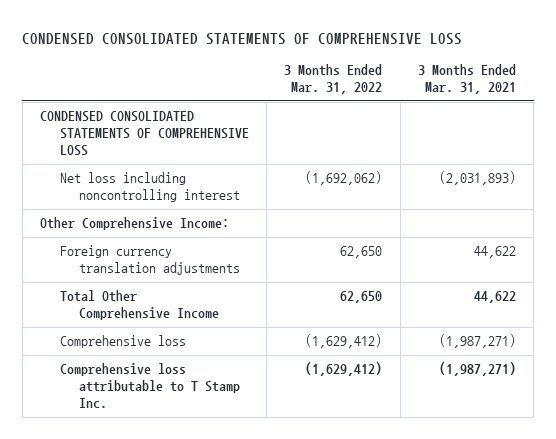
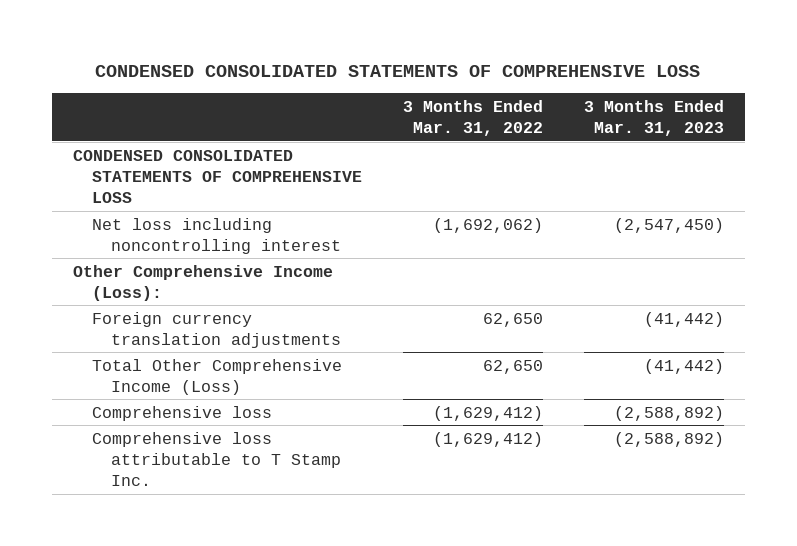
- | 3 Months Ended Mar. 31, 2022 | 3 Months Ended Mar. 31, 2021
+ | 3 Months Ended Mar. 31, 2022 | 3 Months Ended Mar. 31, 2023
- Other Comprehensive Income:
+ Other Comprehensive Income (Loss):
- Total Other Comprehensive Income | 62,650 | 44,622
+ Total Other Comprehensive Income (Loss) | 62,650 | (41,442)

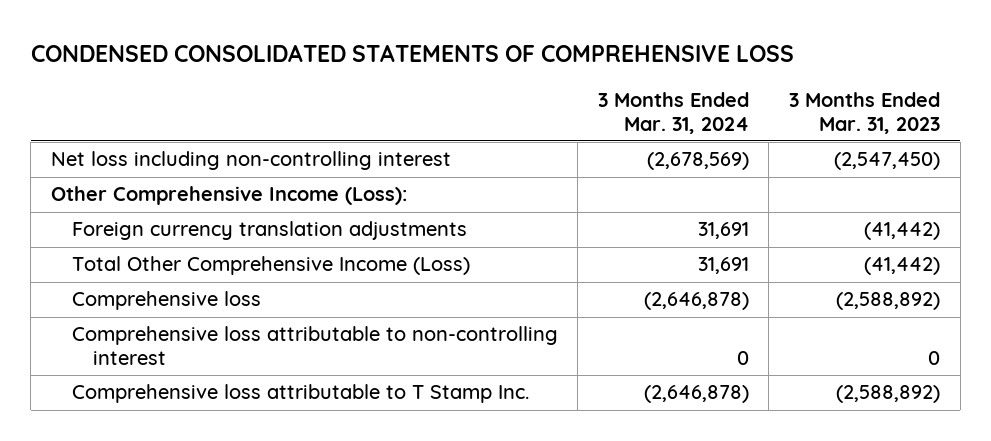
- | 3 Months Ended Mar. 31, 2022 | 3 Months Ended Mar. 31, 2023
+ | 3 Months Ended Mar. 31, 2024 | 3 Months Ended Mar. 31, 2023
- CONDENSED CONSOLIDATED STATEMENTS OF COMPREHENSIVE LOSS
- Net loss including noncontrolling interest | (1,692,062) | (2,547,450)
+ Net loss including non-controlling interest | (2,678,569) | (2,547,450)
+ Comprehensive loss attributable to non-controlling interest | 0 | 0

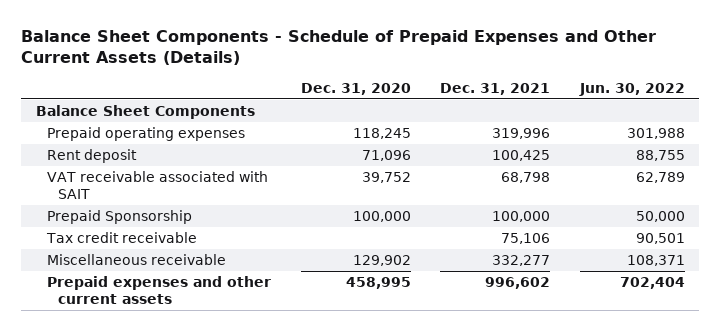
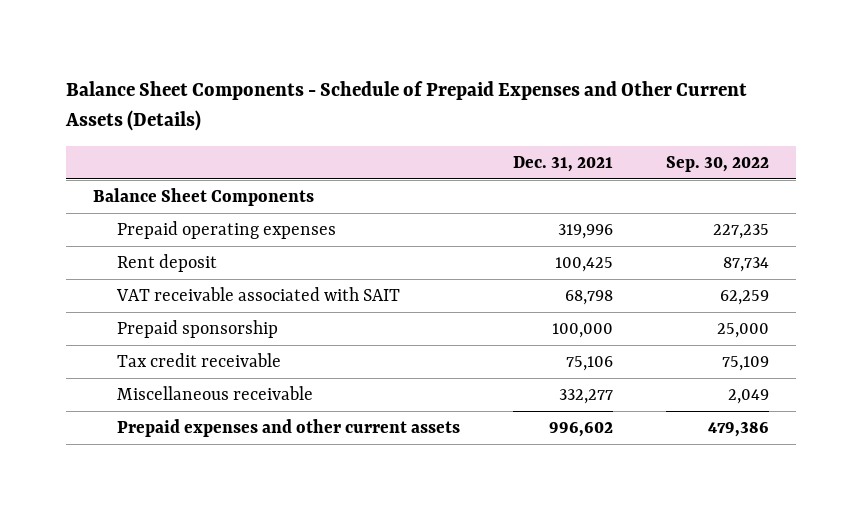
- | Dec. 31, 2020 | Dec. 31, 2021 | Jun. 30, 2022
+ | Dec. 31, 2021 | Sep. 30, 2022
- Prepaid Sponsorship | 100,000 | 100,000 | 50,000
+ Prepaid sponsorship | 100,000 | 25,000

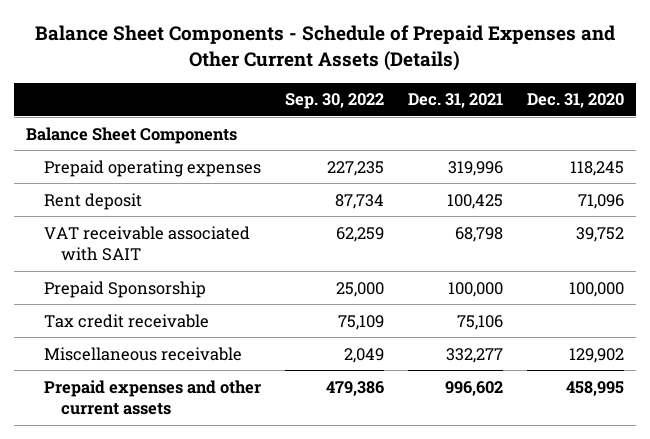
- | Dec. 31, 2021 | Sep. 30, 2022
+ | Sep. 30, 2022 | Dec. 31, 2021 | Dec. 31, 2020
- Prepaid sponsorship | 100,000 | 25,000
+ Prepaid Sponsorship | 25,000 | 100,000 | 100,000

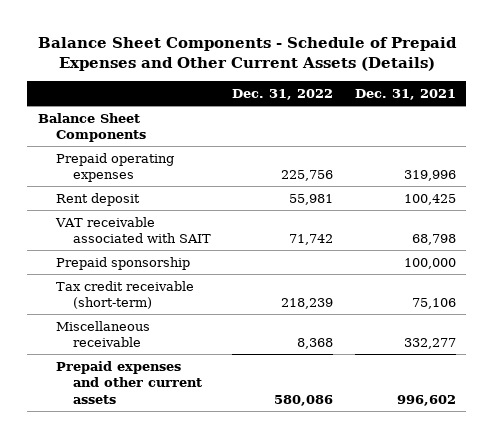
- | Sep. 30, 2022 | Dec. 31, 2021 | Dec. 31, 2020
+ | Dec. 31, 2022 | Dec. 31, 2021
- Prepaid Sponsorship | 25,000 | 100,000 | 100,000
- Tax credit receivable | 75,109 | 75,106 |
+ Prepaid sponsorship | | 100,000
+ Tax credit receivable (short-term) | 218,239 | 75,106

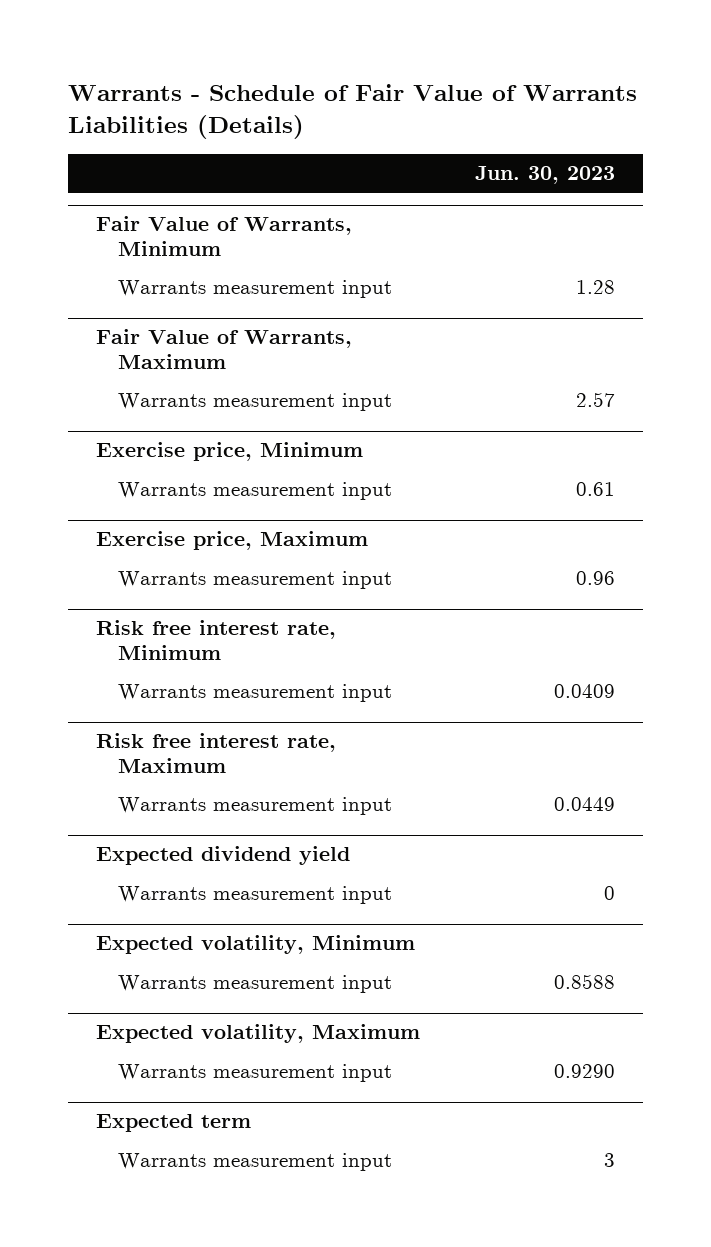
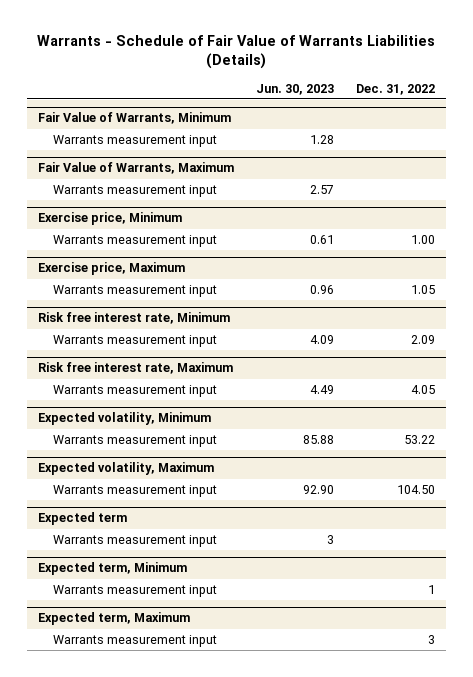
- | Jun. 30, 2023
+ | Jun. 30, 2023 | Dec. 31, 2022
@ Risk free interest rate, Minimum
- Warrants measurement input | 0.0409
+ Warrants measurement input | 4.09 | 2.09
@ Risk free interest rate, Maximum
- Warrants measurement input | 0.0449
- Expected dividend yield
- Warrants measurement input | 0
@ Risk free interest rate, Maximum
+ Warrants measurement input | 4.49 | 4.05
@ Expected volatility, Minimum
- Warrants measurement input | 0.8588
+ Warrants measurement input | 85.88 | 53.22
@ Expected volatility, Maximum
- Warrants measurement input | 0.9290
+ Warrants measurement input | 92.90 | 104.50
+ Expected term, Minimum
+ Warrants measurement input | | 1
+ Expected term, Maximum
+ Warrants measurement input | | 3

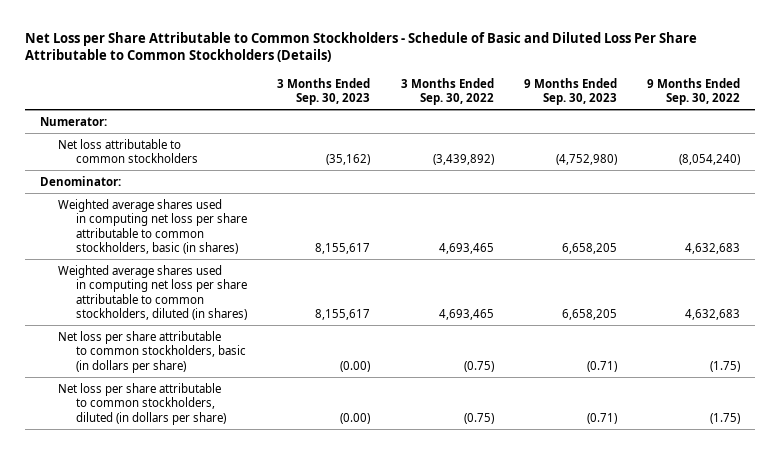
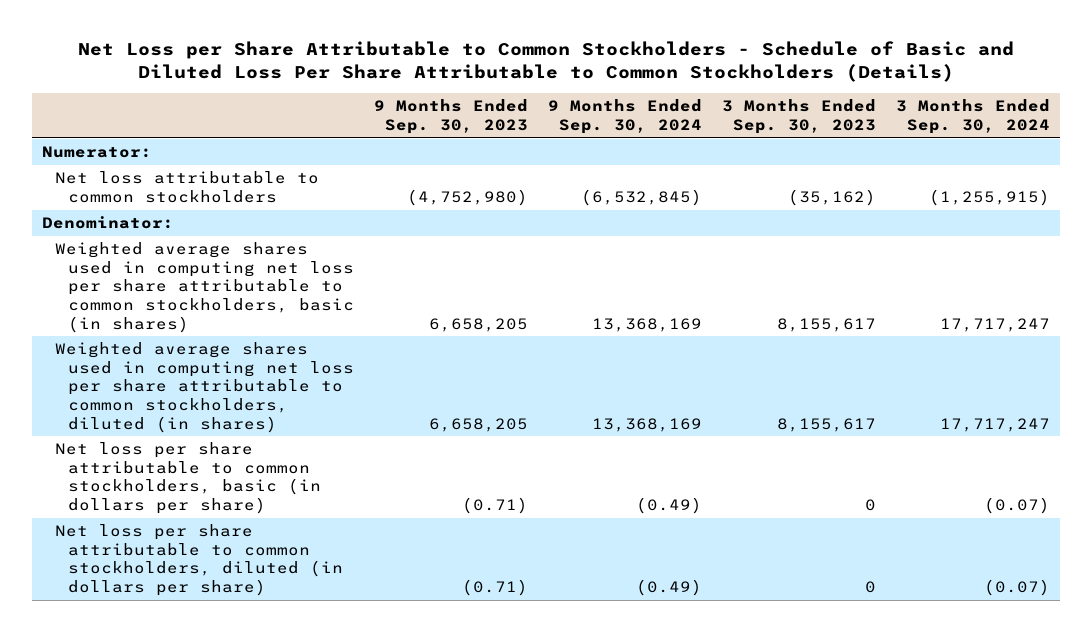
- | 3 Months Ended Sep. 30, 2023 | 3 Months Ended Sep. 30, 2022 | 9 Months Ended Sep. 30, 2023 | 9 Months Ended Sep. 30, 2022
+ | 9 Months Ended Sep. 30, 2023 | 9 Months Ended Sep. 30, 2024 | 3 Months Ended Sep. 30, 2023 | 3 Months Ended Sep. 30, 2024
- Net loss per share attributable to common stockholders, basic (in dollars per share) | (0.00) | (0.75) | (0.71) | (1.75)
- Net loss per share attributable to common stockholders, diluted (in dollars per share) | (0.00) | (0.75) | (0.71) | (1.75)
+ Net loss per share attributable to common stockholders, basic (in dollars per share) | (0.71) | (0.49) | 0 | (0.07)
+ Net loss per share attributable to common stockholders, diluted (in dollars per share) | (0.71) | (0.49) | 0 | (0.07)

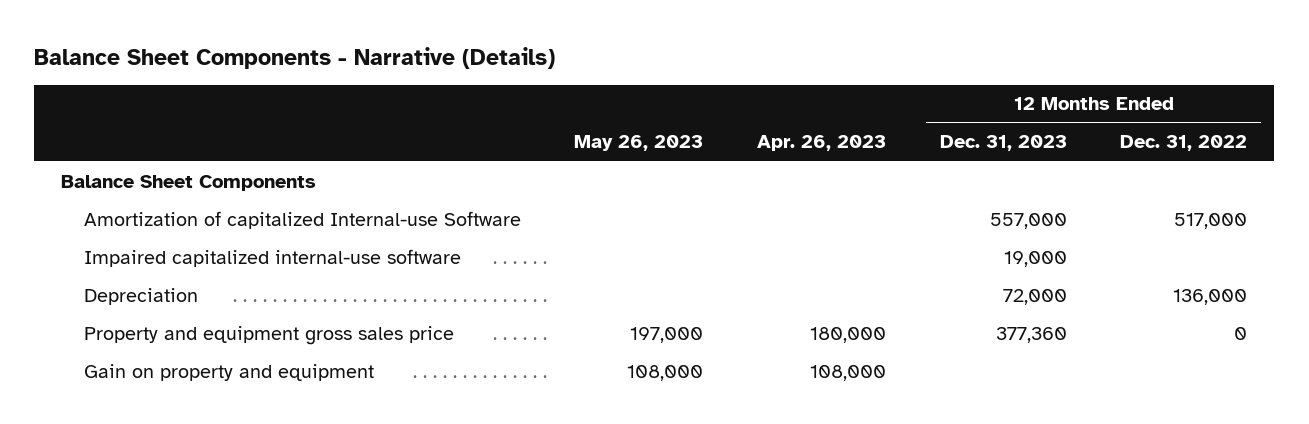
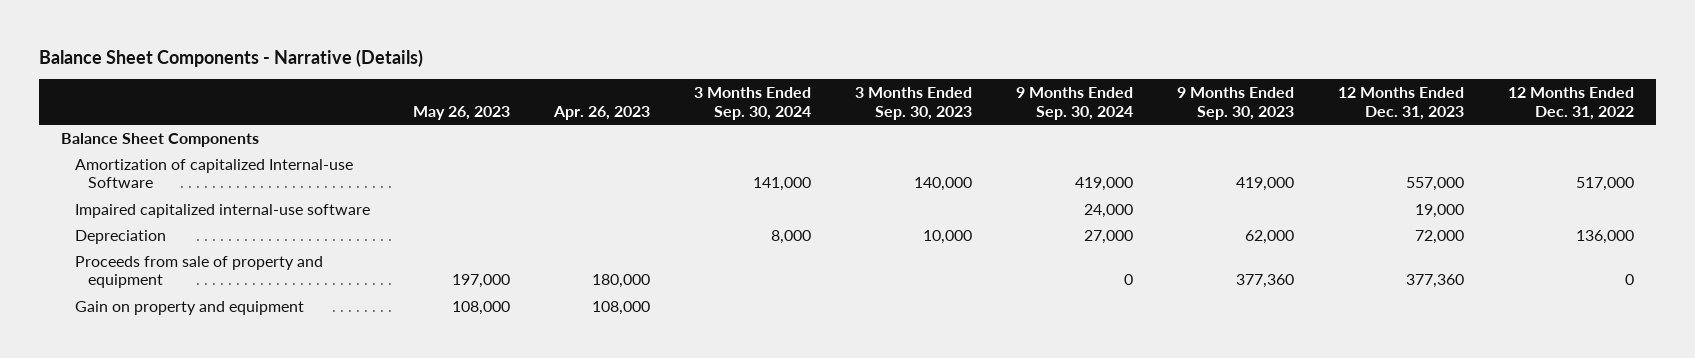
- | May 26, 2023 | Apr. 26, 2023 | 12 Months Ended Dec. 31, 2023 | 12 Months Ended Dec. 31, 2022
+ | May 26, 2023 | Apr. 26, 2023 | 3 Months Ended Sep. 30, 2024 | 3 Months Ended Sep. 30, 2023 | 9 Months Ended Sep. 30, 2024 | 9 Months Ended Sep. 30, 2023 | 12 Months Ended Dec. 31, 2023 | 12 Months Ended Dec. 31, 2022
- Property and equipment gross sales price | 197,000 | 180,000 | 377,360 | 0
+ Proceeds from sale of property and equipment | 197,000 | 180,000 | | | 0 | 377,360 | 377,360 | 0

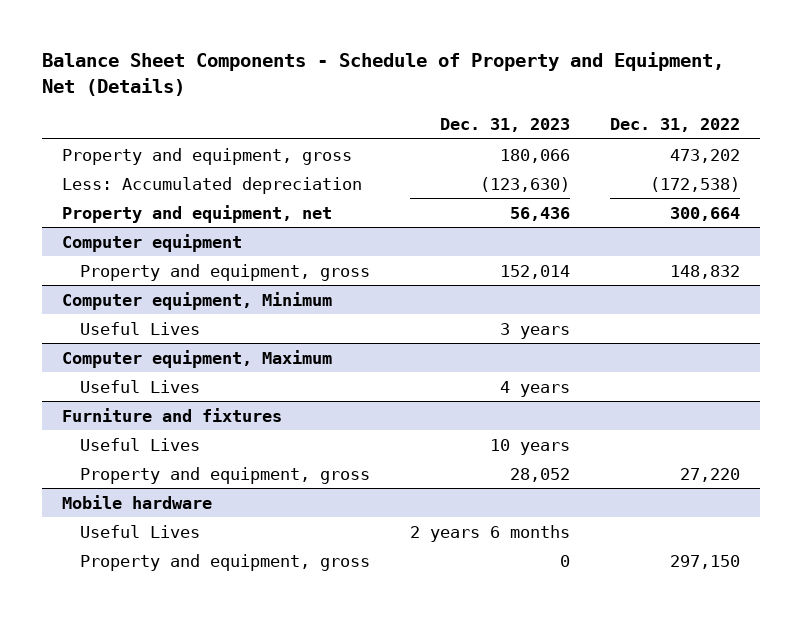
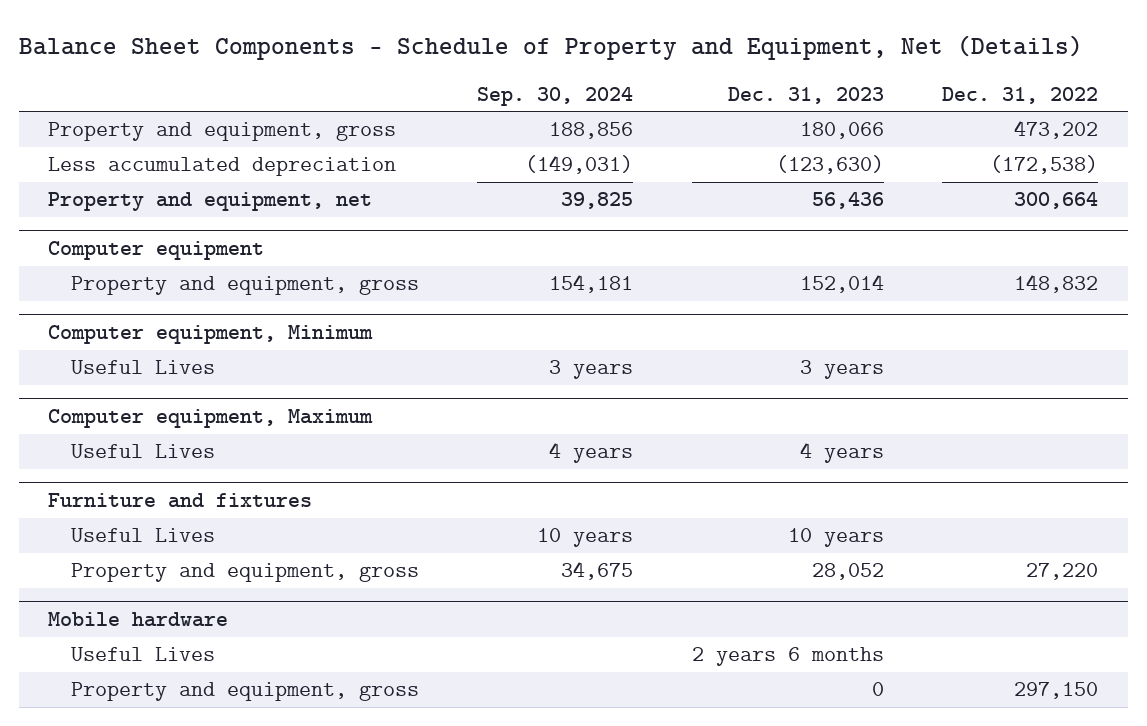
- | Dec. 31, 2023 | Dec. 31, 2022
+ | Sep. 30, 2024 | Dec. 31, 2023 | Dec. 31, 2022
- Less: Accumulated depreciation | (123,630) | (172,538)
+ Less accumulated depreciation | (149,031) | (123,630) | (172,538)

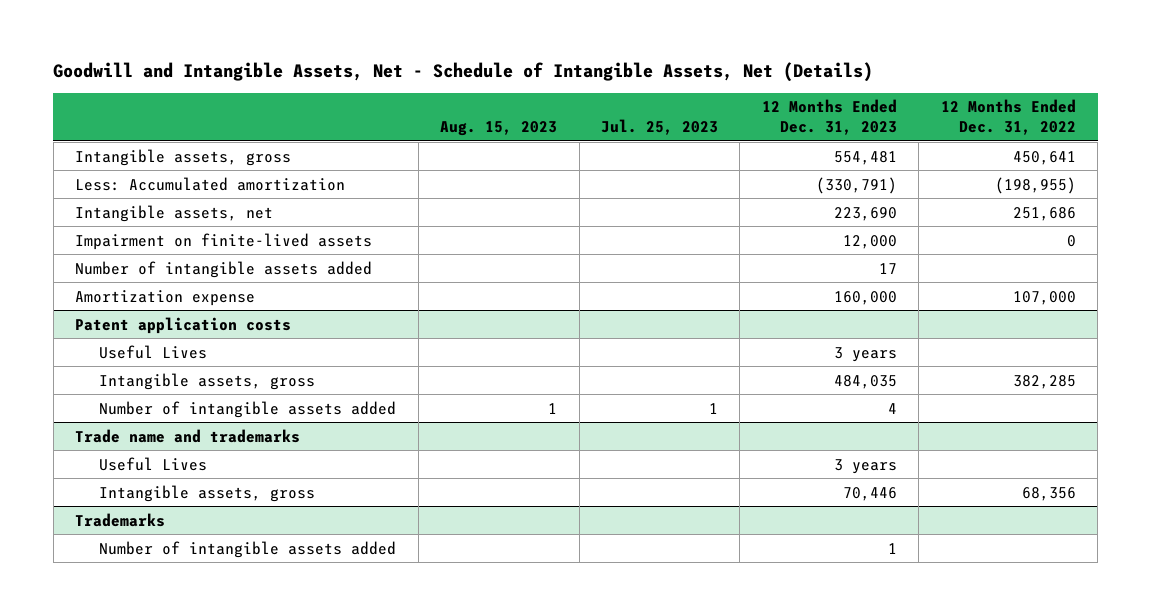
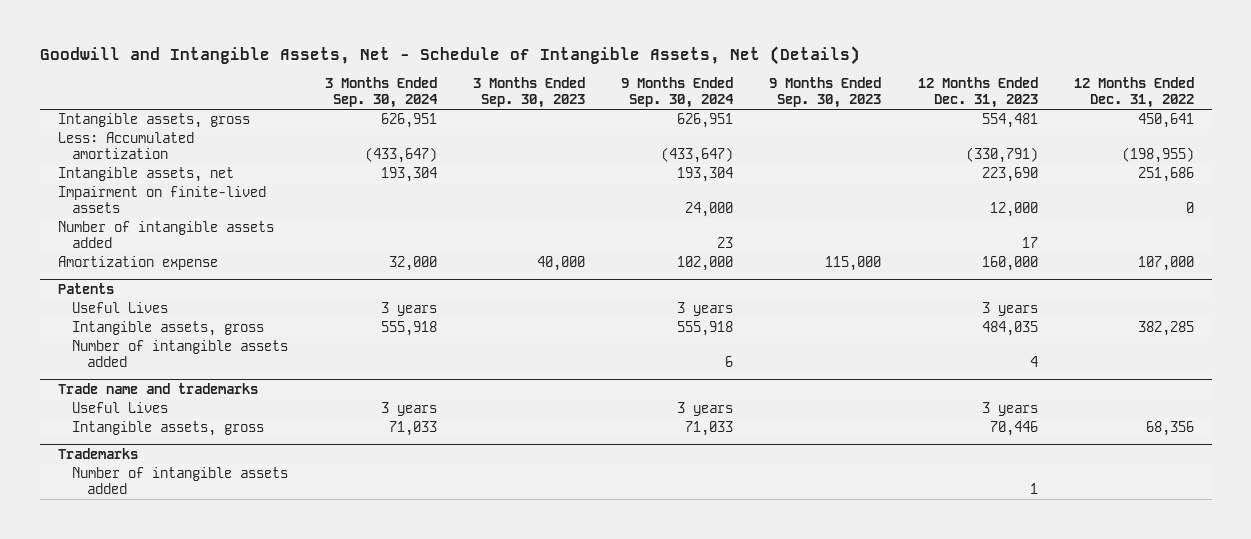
- | Aug. 15, 2023 | Jul. 25, 2023 | 12 Months Ended Dec. 31, 2023 | 12 Months Ended Dec. 31, 2022
+ | 3 Months Ended Sep. 30, 2024 | 3 Months Ended Sep. 30, 2023 | 9 Months Ended Sep. 30, 2024 | 9 Months Ended Sep. 30, 2023 | 12 Months Ended Dec. 31, 2023 | 12 Months Ended Dec. 31, 2022
- Patent application costs
+ Patents

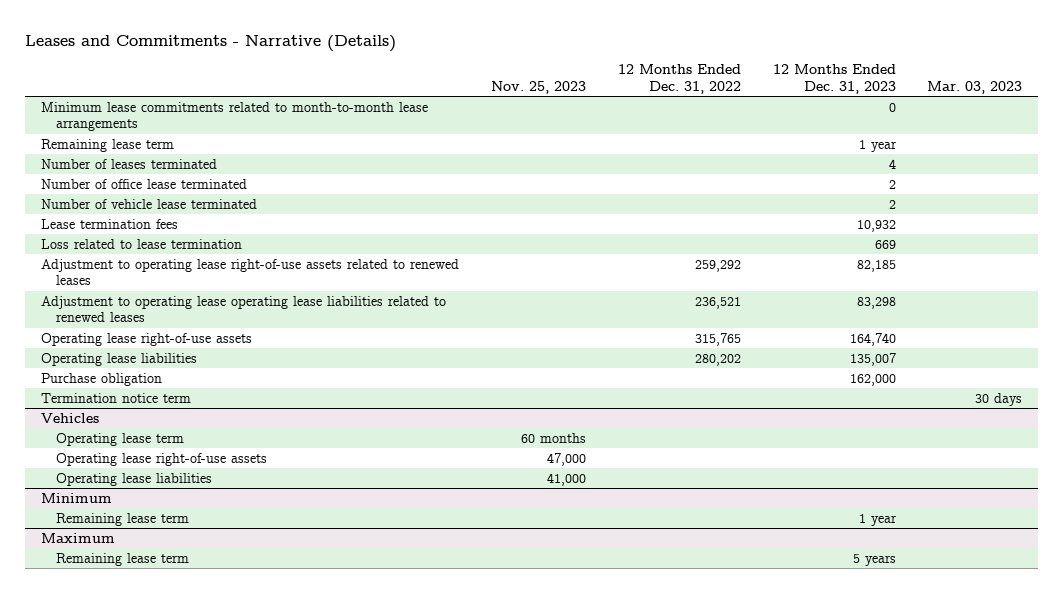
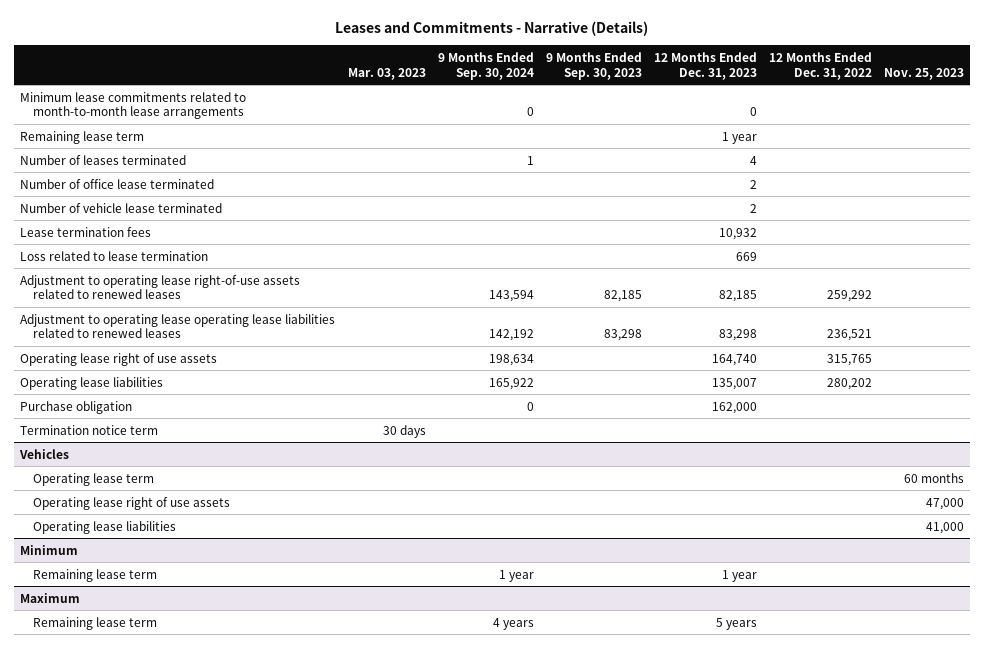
- | Nov. 25, 2023 | 12 Months Ended Dec. 31, 2022 | 12 Months Ended Dec. 31, 2023 | Mar. 03, 2023
+ | Mar. 03, 2023 | 9 Months Ended Sep. 30, 2024 | 9 Months Ended Sep. 30, 2023 | 12 Months Ended Dec. 31, 2023 | 12 Months Ended Dec. 31, 2022 | Nov. 25, 2023
- Operating lease right-of-use assets | | 315,765 | 164,740 |
+ Operating lease right of use assets | | 198,634 | | 164,740 | 315,765 |
@ Vehicles
- Operating lease right-of-use assets | 47,000 | | |
+ Operating lease right of use assets | | | | | | 47,000

